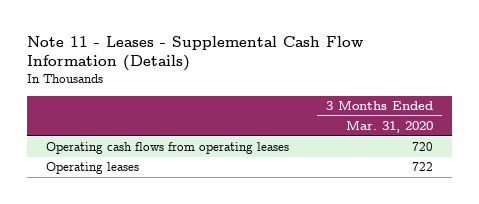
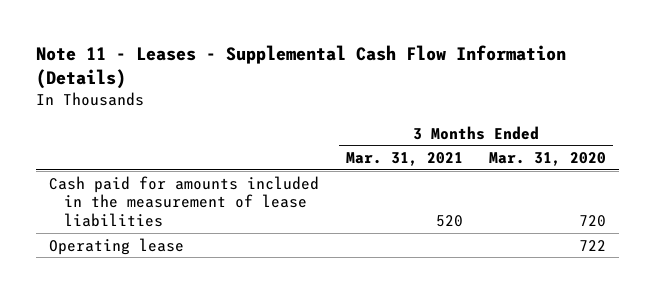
- | 3 Months Ended Mar. 31, 2020
+ | 3 Months Ended Mar. 31, 2021 | 3 Months Ended Mar. 31, 2020
- Operating cash flows from operating leases | 720
- Operating leases | 722
+ Cash paid for amounts included in the measurement of lease liabilities | 520 | 720
+ Operating lease | | 722

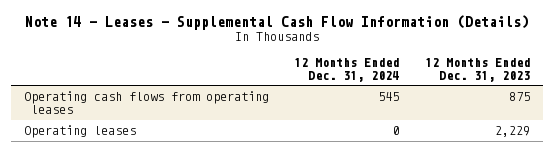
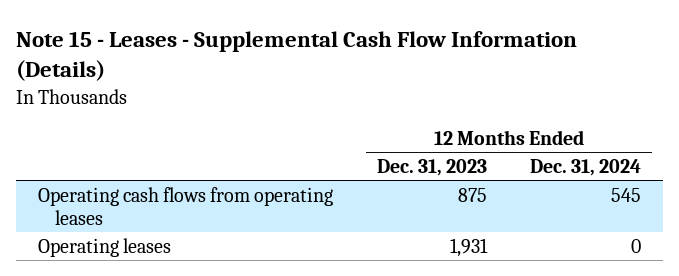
- Note 14 - Leases - Supplemental Cash Flow Information (Details)
+ Note 15 - Leases - Supplemental Cash Flow Information (Details)
- | 12 Months Ended Dec. 31, 2024 | 12 Months Ended Dec. 31, 2023
+ | 12 Months Ended Dec. 31, 2023 | 12 Months Ended Dec. 31, 2024
- Operating leases | 0 | 2,229
+ Operating leases | 1,931 | 0

